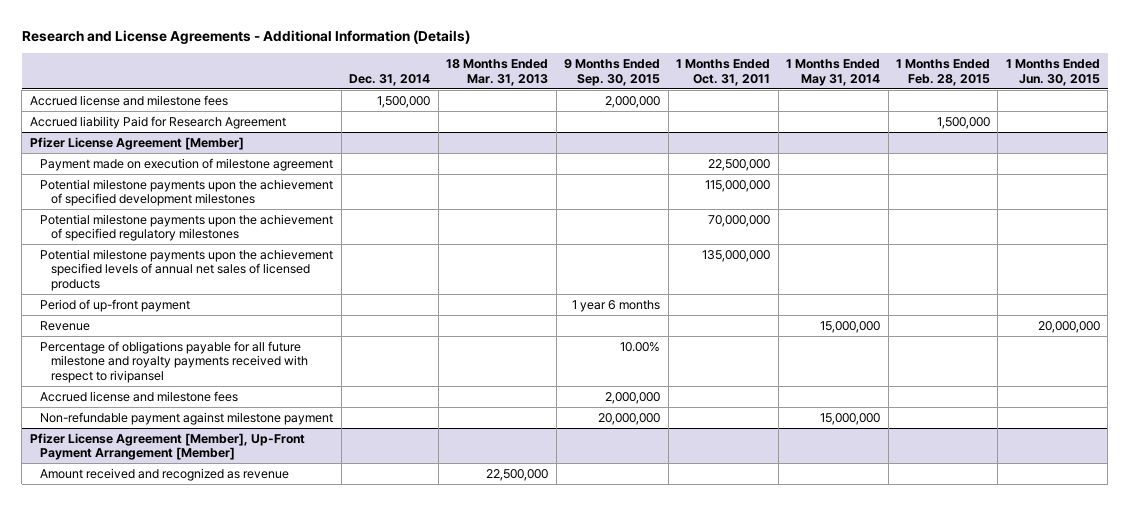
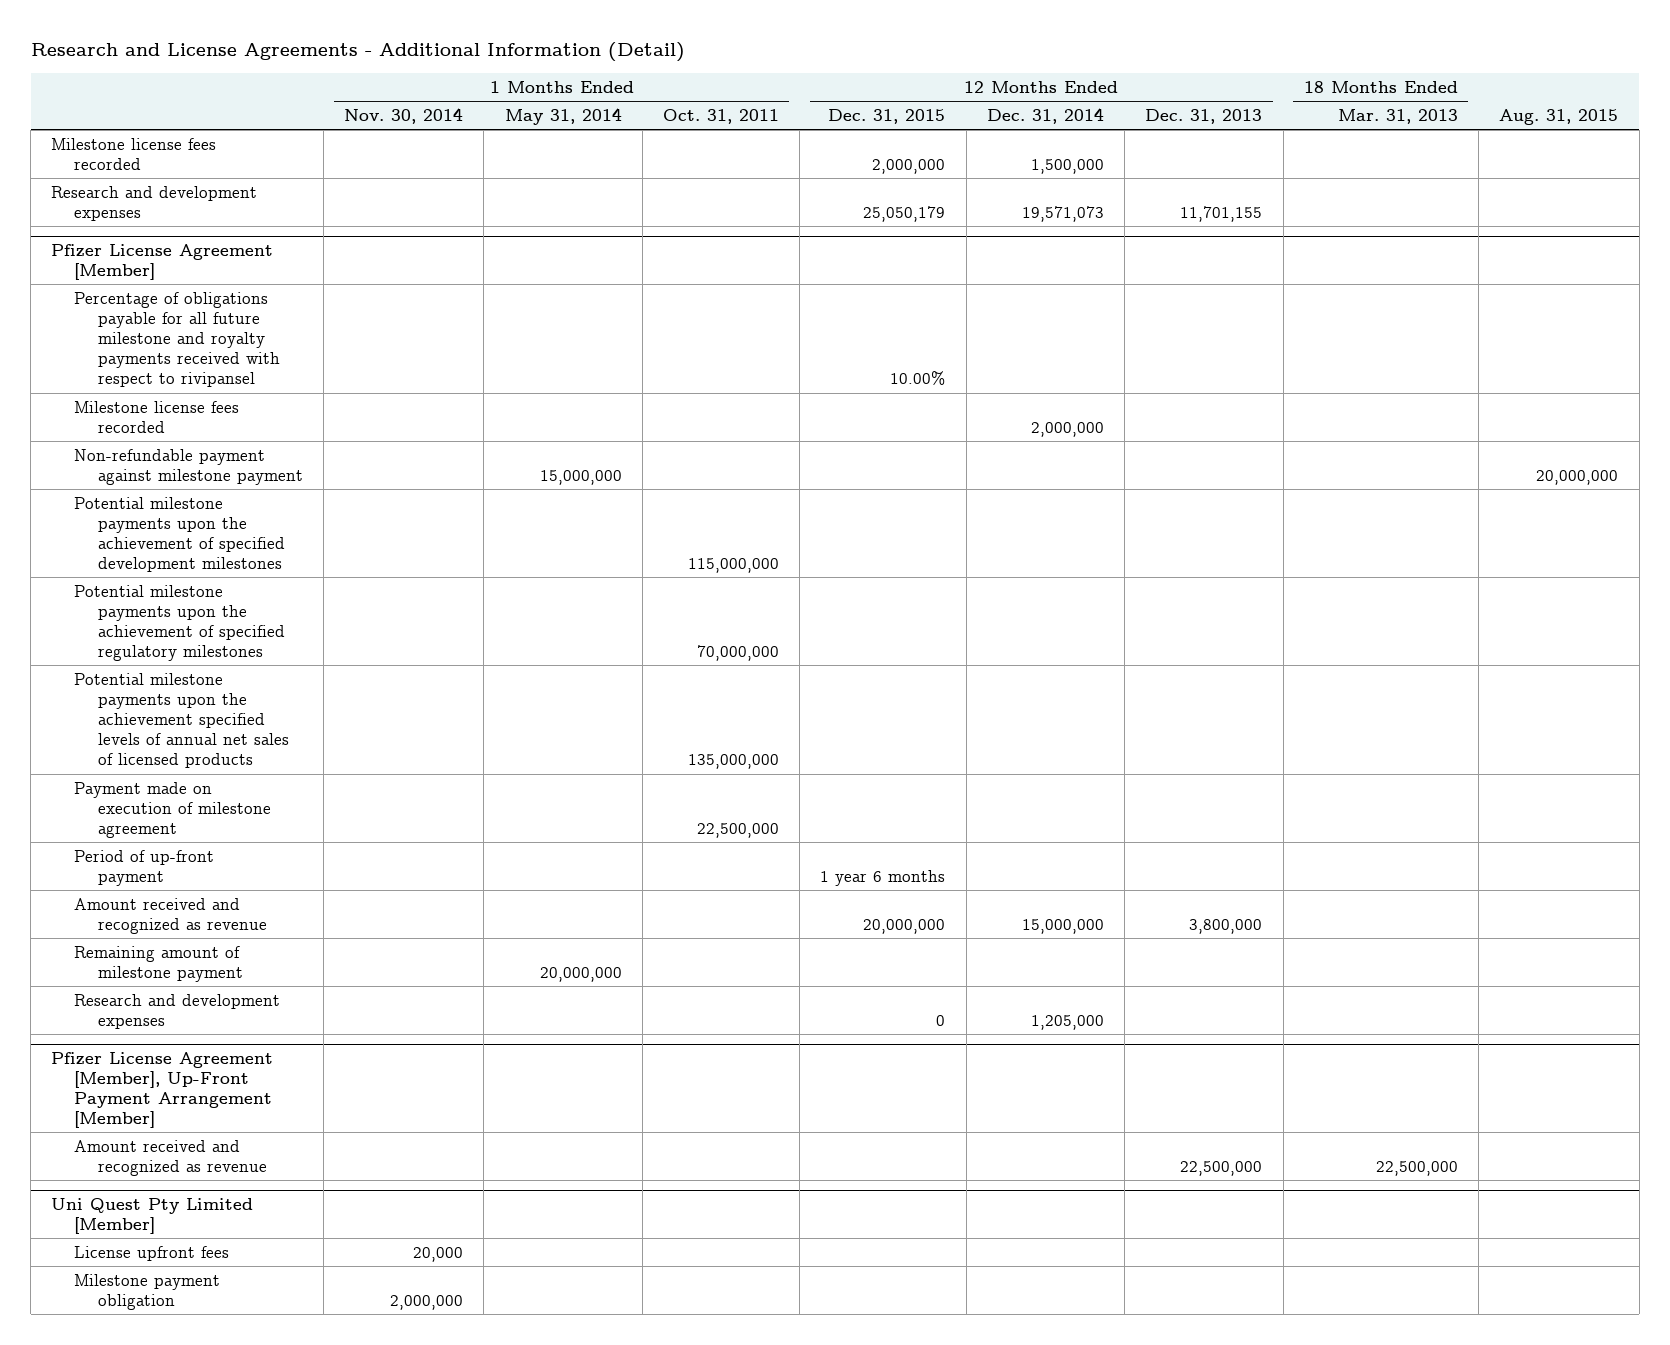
- Research and License Agreements - Additional Information (Details)
+ Research and License Agreements - Additional Information (Detail)
- | Dec. 31, 2014 | 18 Months Ended Mar. 31, 2013 | 9 Months Ended Sep. 30, 2015 | 1 Months Ended Oct. 31, 2011 | 1 Months Ended May 31, 2014 | 1 Months Ended Feb. 28, 2015 | 1 Months Ended Jun. 30, 2015
+ | 1 Months Ended Nov. 30, 2014 | 1 Months Ended May 31, 2014 | 1 Months Ended Oct. 31, 2011 | 12 Months Ended Dec. 31, 2015 | 12 Months Ended Dec. 31, 2014 | 12 Months Ended Dec. 31, 2013 | 18 Months Ended Mar. 31, 2013 | Aug. 31, 2015
- Accrued license and milestone fees | 1,500,000 | | 2,000,000 | | | |
- Accrued liability Paid for Research Agreement | | | | | | 1,500,000 |
+ Milestone license fees recorded | | | | 2,000,000 | 1,500,000 | | |
+ Research and development expenses | | | | 25,050,179 | 19,571,073 | 11,701,155 | |
@ Pfizer License Agreement [Member]
moved up: Percentage of obligations payable for all future milestone and royalty payments received with respect to rivipansel | | | | 10.00% | | | |
+ Milestone license fees recorded | | | | | 2,000,000 | | |
moved up: Non-refundable payment against milestone payment | | 15,000,000 | | | | | | 20,000,000
moved down: Payment made on execution of milestone agreement | | | 22,500,000 | | | | |
- Revenue | | | | | 15,000,000 | | 20,000,000
- Accrued license and milestone fees | | | 2,000,000 | | | |
+ Amount received and recognized as revenue | | | | 20,000,000 | 15,000,000 | 3,800,000 | |
+ Remaining amount of milestone payment | | 20,000,000 | | | | | |
+ Research and development expenses | | | | 0 | 1,205,000 | | |
+ Uni Quest Pty Limited [Member]
+ License upfront fees | 20,000 | | | | | | |
+ Milestone payment obligation | 2,000,000 | | | | | | |

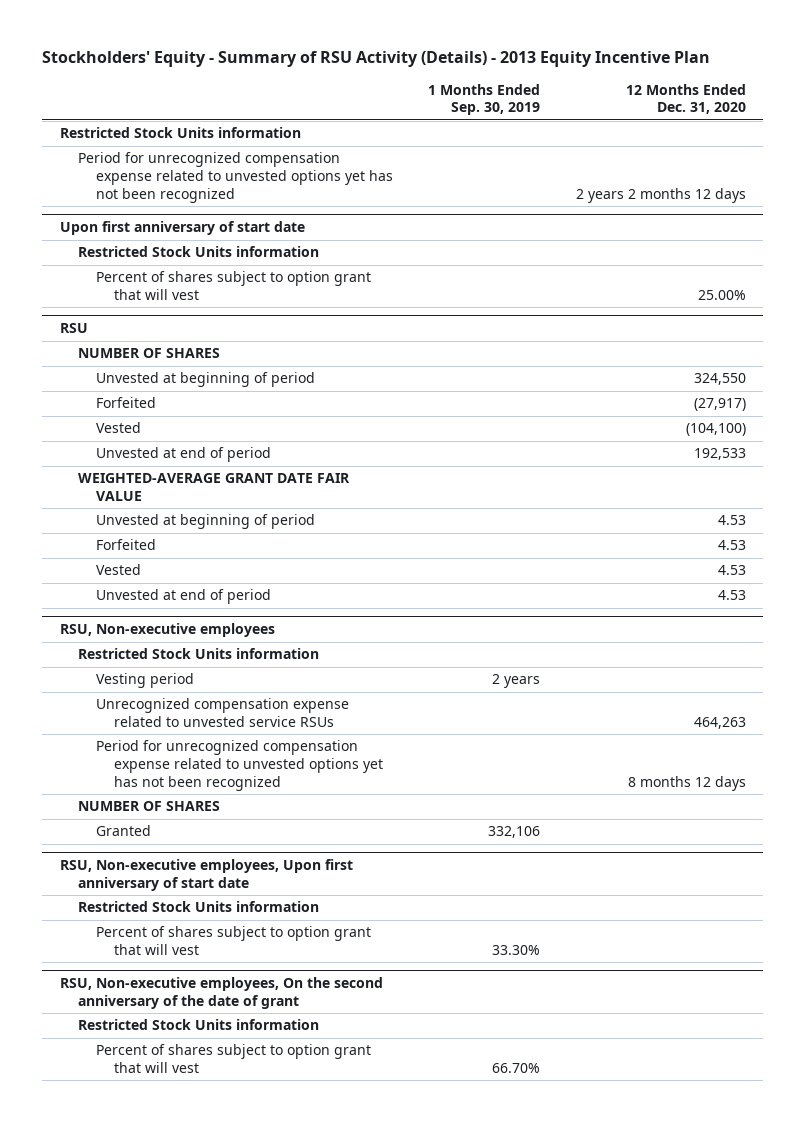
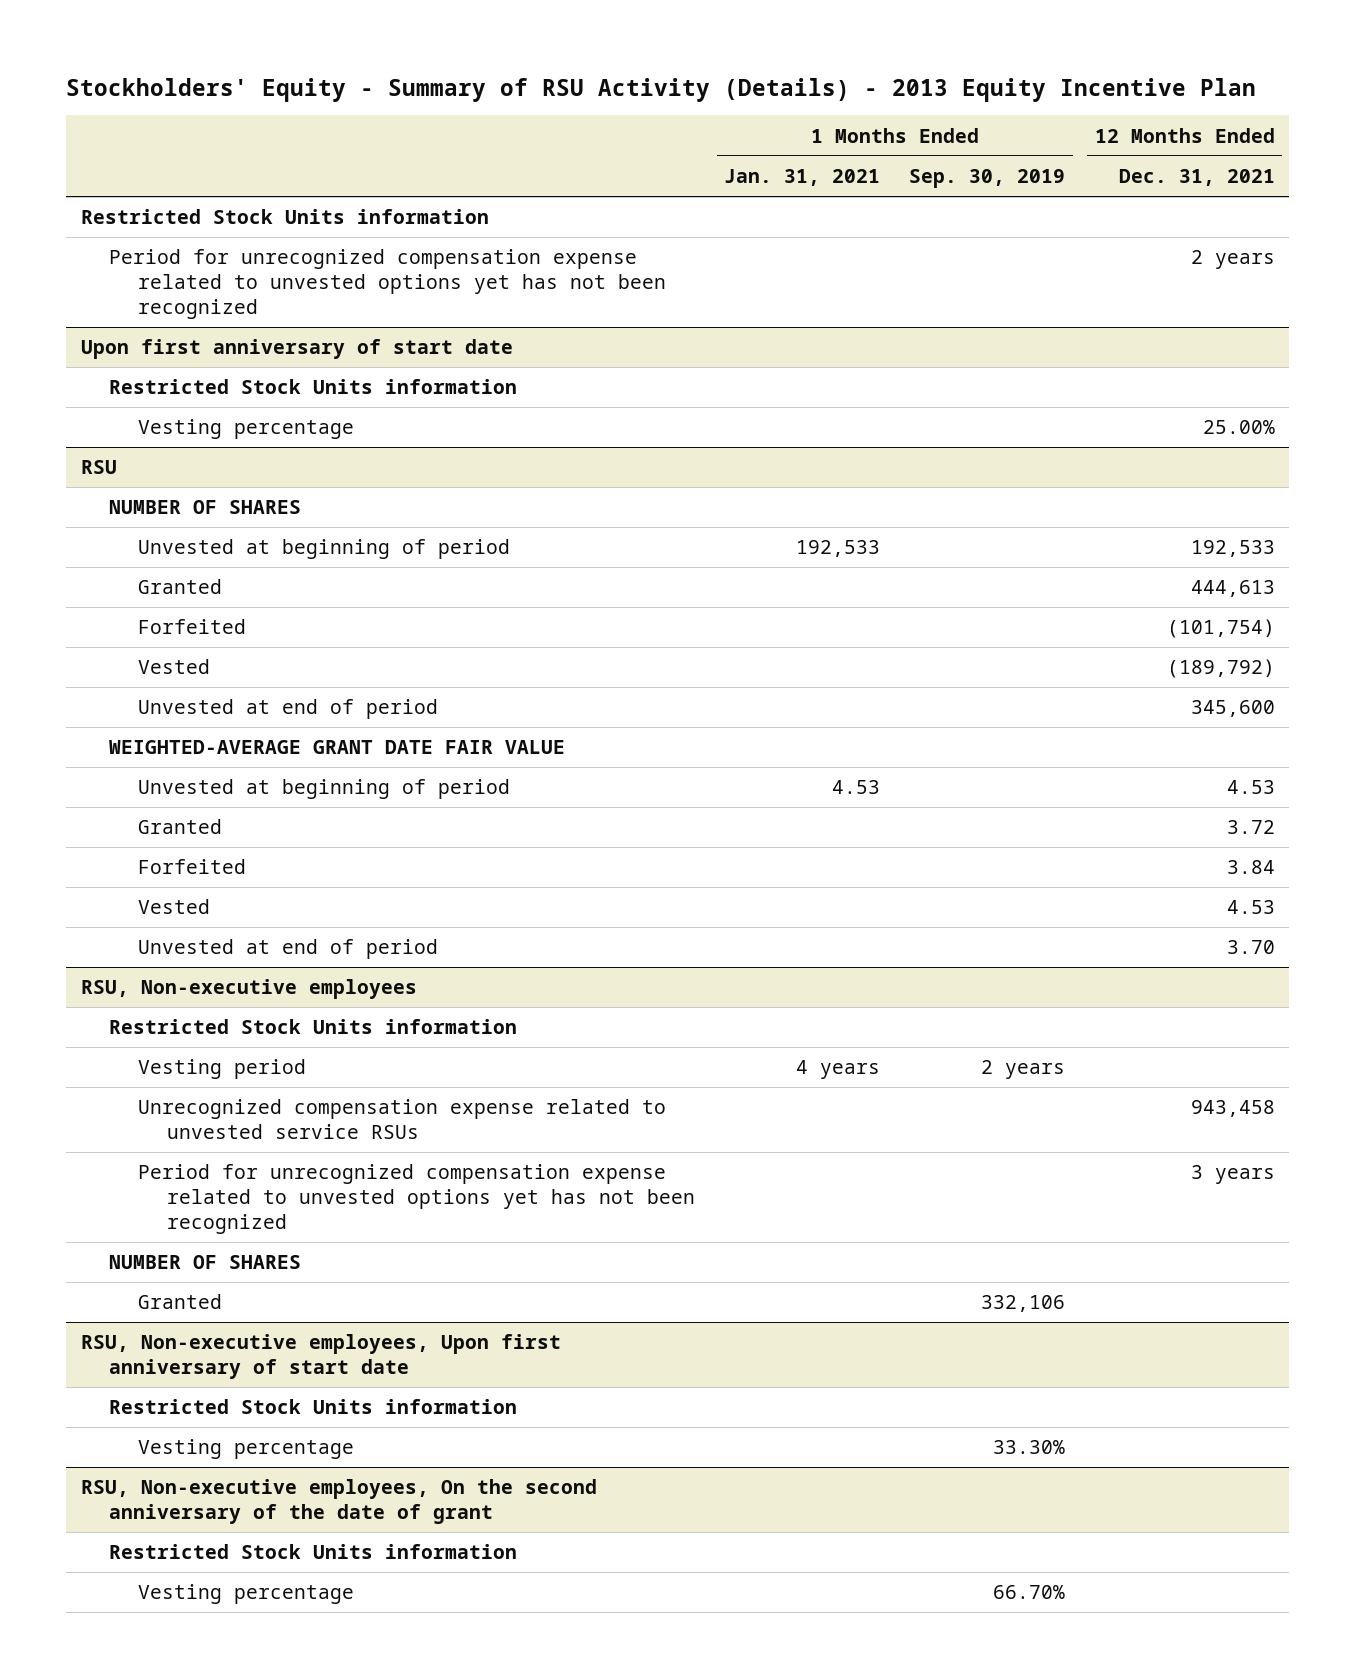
- | 1 Months Ended Sep. 30, 2019 | 12 Months Ended Dec. 31, 2020
+ | 1 Months Ended Jan. 31, 2021 | 1 Months Ended Sep. 30, 2019 | 12 Months Ended Dec. 31, 2021
@ Upon first anniversary of start date
- Percent of shares subject to option grant that will vest | | 25.00%
+ Vesting percentage | | | 25.00%
@ RSU
+ Granted | | | 444,613
+ Granted | | | 3.72
@ RSU, Non-executive employees, Upon first anniversary of start date
- Percent of shares subject to option grant that will vest | 33.30% |
+ Vesting percentage | | 33.30% |
@ RSU, Non-executive employees, On the second anniversary of the date of grant
- Percent of shares subject to option grant that will vest | 66.70% |
+ Vesting percentage | | 66.70% |

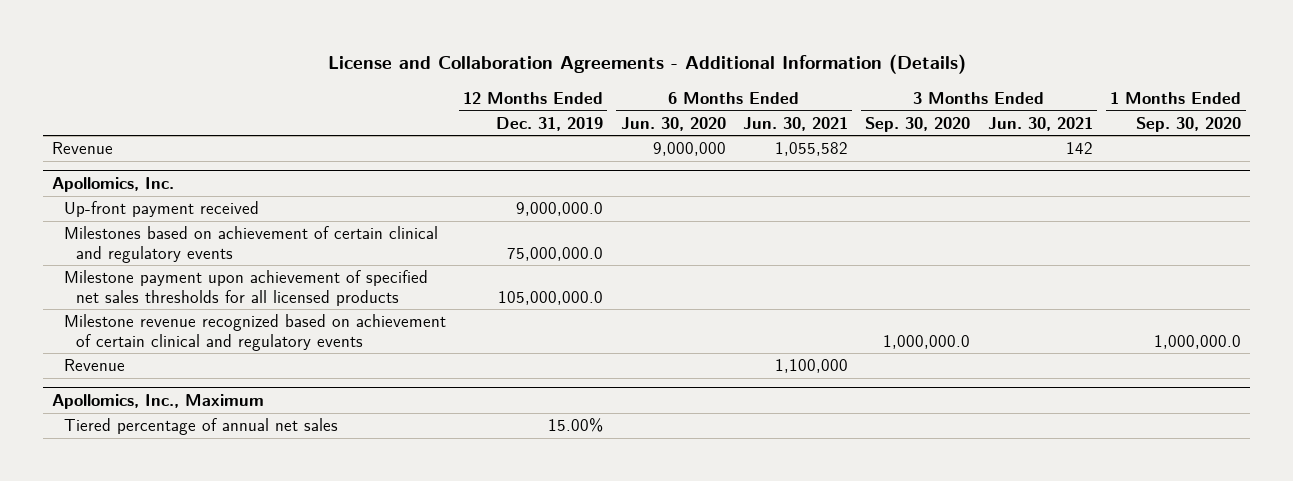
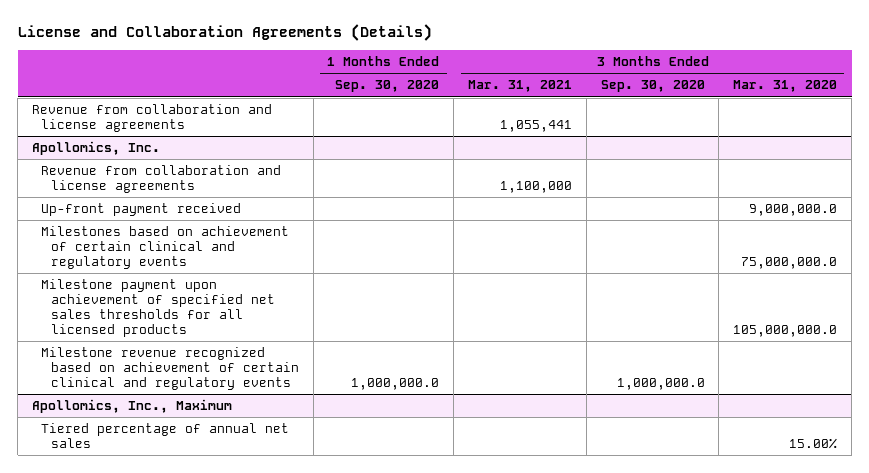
- License and Collaboration Agreements - Additional Information (Details)
+ License and Collaboration Agreements (Details)
- | 12 Months Ended Dec. 31, 2019 | 6 Months Ended Jun. 30, 2020 | 6 Months Ended Jun. 30, 2021 | 3 Months Ended Sep. 30, 2020 | 3 Months Ended Jun. 30, 2021 | 1 Months Ended Sep. 30, 2020
+ | 1 Months Ended Sep. 30, 2020 | 3 Months Ended Mar. 31, 2021 | 3 Months Ended Sep. 30, 2020 | 3 Months Ended Mar. 31, 2020
- Revenue | | 9,000,000 | 1,055,582 | | 142 |
+ Revenue from collaboration and license agreements | | 1,055,441 | |
@ Apollomics, Inc.
+ Revenue from collaboration and license agreements | | 1,100,000 | |
- Revenue | | | 1,100,000 | | |

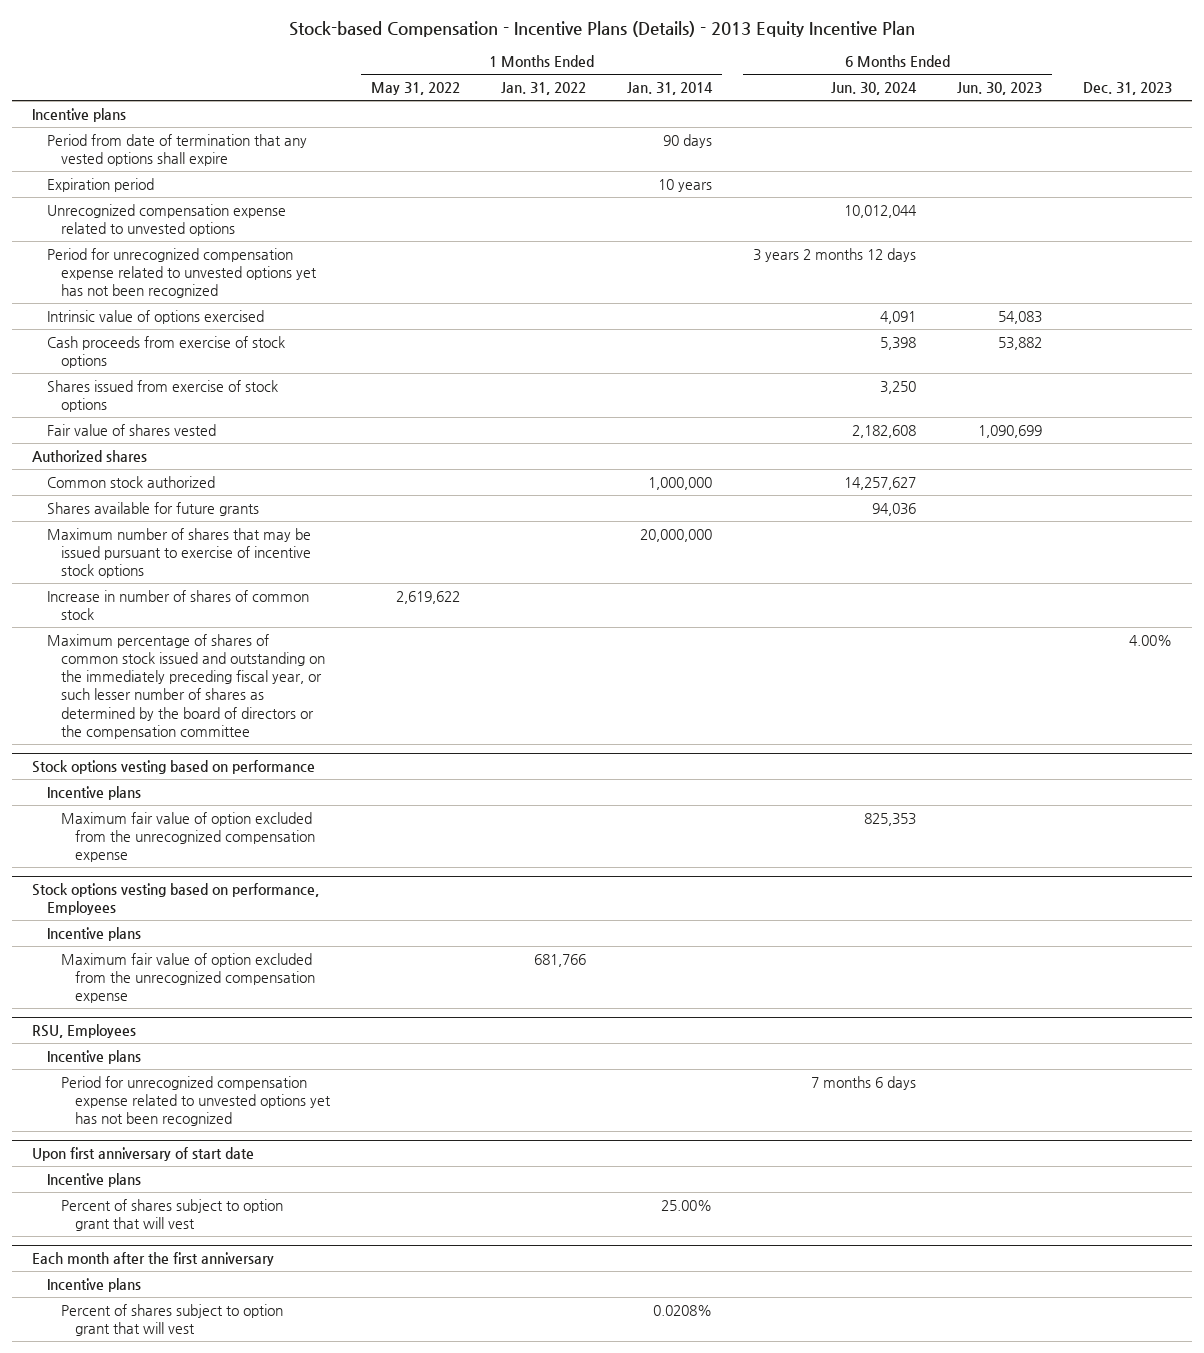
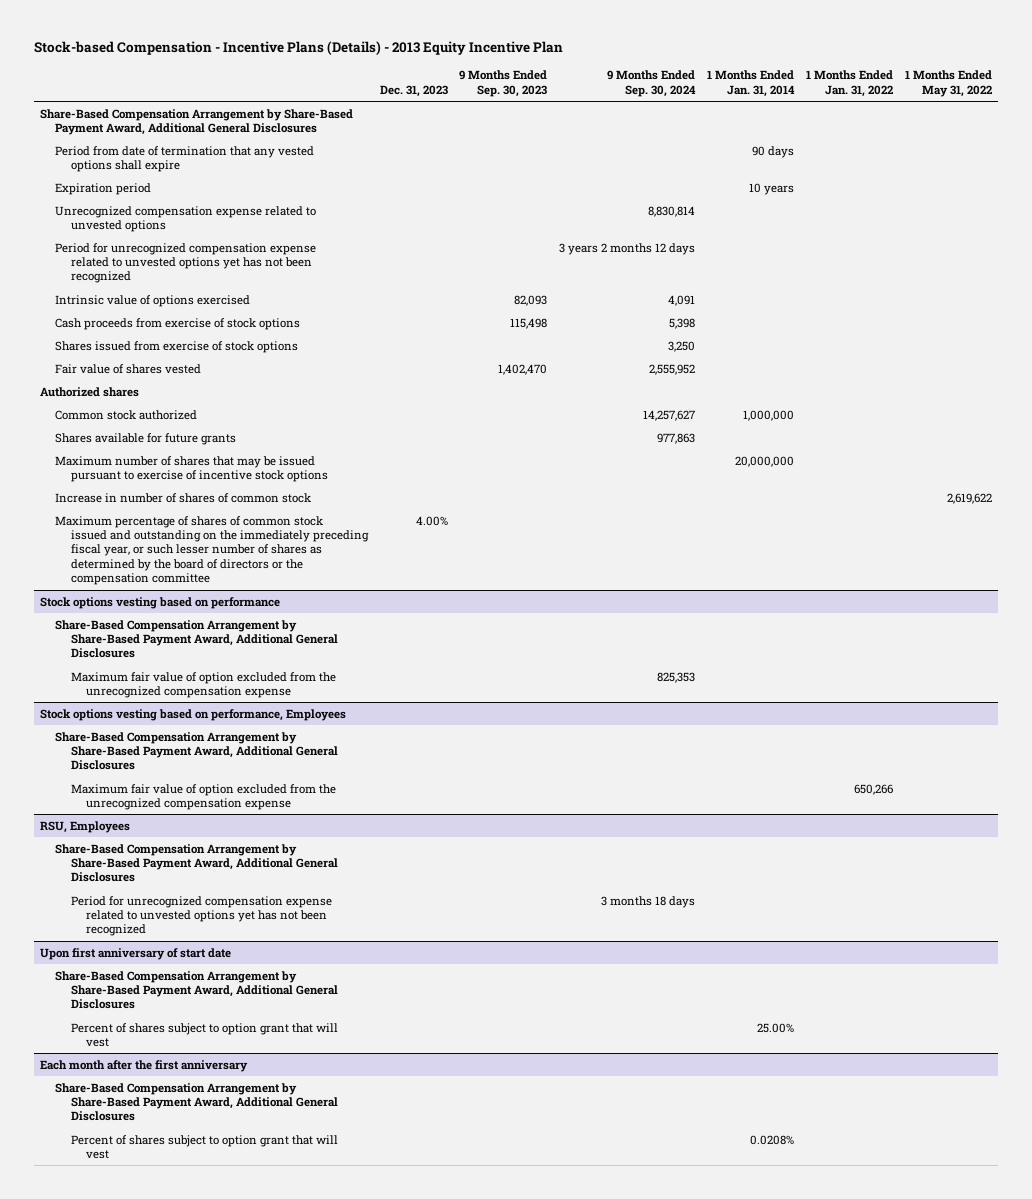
- | 1 Months Ended May 31, 2022 | 1 Months Ended Jan. 31, 2022 | 1 Months Ended Jan. 31, 2014 | 6 Months Ended Jun. 30, 2024 | 6 Months Ended Jun. 30, 2023 | Dec. 31, 2023
+ | Dec. 31, 2023 | 9 Months Ended Sep. 30, 2023 | 9 Months Ended Sep. 30, 2024 | 1 Months Ended Jan. 31, 2014 | 1 Months Ended Jan. 31, 2022 | 1 Months Ended May 31, 2022
- Incentive plans
+ Share-Based Compensation Arrangement by Share-Based Payment Award, Additional General Disclosures
@ Stock options vesting based on performance
- Incentive plans
+ Share-Based Compensation Arrangement by Share-Based Payment Award, Additional General Disclosures
@ Stock options vesting based on performance, Employees
- Incentive plans
- Maximum fair value of option excluded from the unrecognized compensation expense | | 681,766 | | | |
+ Share-Based Compensation Arrangement by Share-Based Payment Award, Additional General Disclosures
+ Maximum fair value of option excluded from the unrecognized compensation expense | | | | | 650,266 |
@ RSU, Employees
- Incentive plans
+ Share-Based Compensation Arrangement by Share-Based Payment Award, Additional General Disclosures
@ Upon first anniversary of start date
- Incentive plans
+ Share-Based Compensation Arrangement by Share-Based Payment Award, Additional General Disclosures
@ Each month after the first anniversary
- Incentive plans
+ Share-Based Compensation Arrangement by Share-Based Payment Award, Additional General Disclosures

